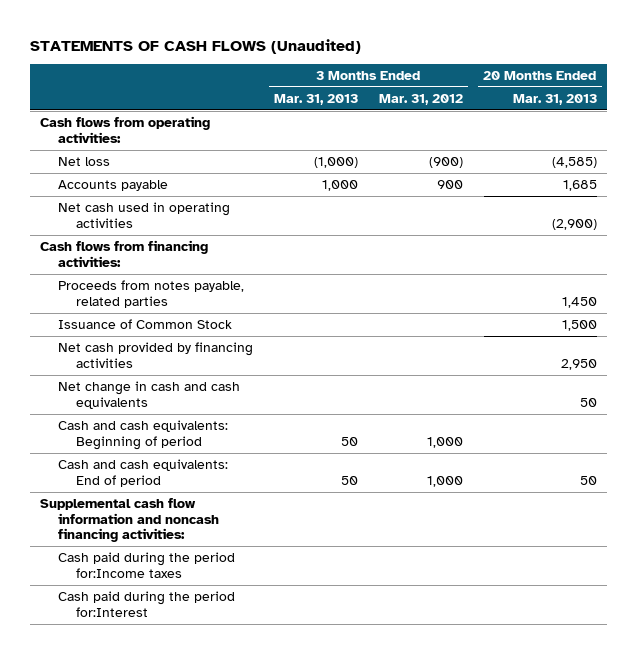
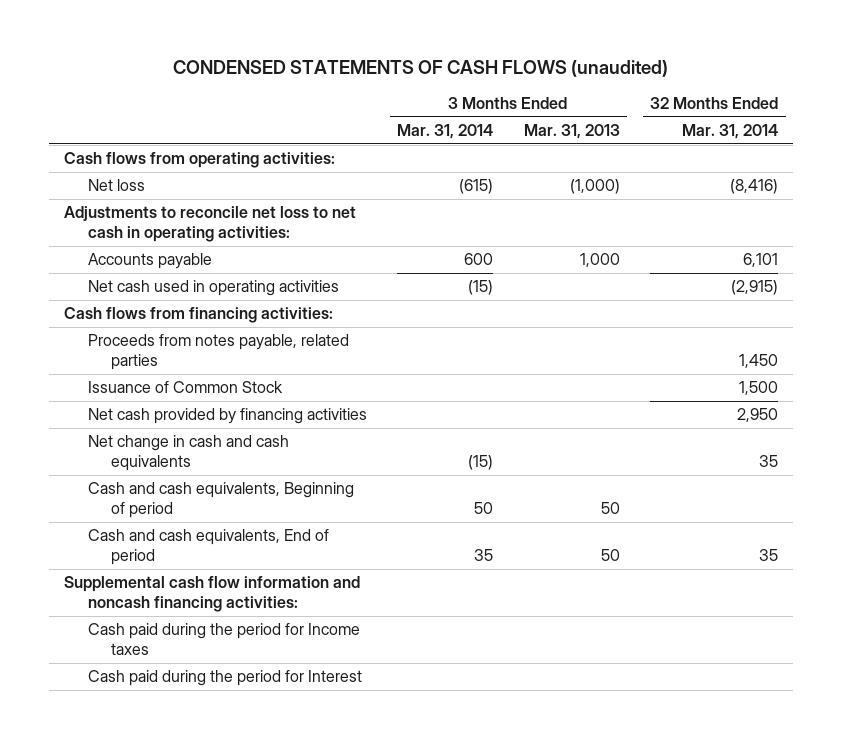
- STATEMENTS OF CASH FLOWS (Unaudited)
+ CONDENSED STATEMENTS OF CASH FLOWS (unaudited)
- | 3 Months Ended Mar. 31, 2013 | 3 Months Ended Mar. 31, 2012 | 20 Months Ended Mar. 31, 2013
+ | 3 Months Ended Mar. 31, 2014 | 3 Months Ended Mar. 31, 2013 | 32 Months Ended Mar. 31, 2014
+ Adjustments to reconcile net loss to net cash in operating activities:
- Cash and cash equivalents: Beginning of period | 50 | 1,000 |
- Cash and cash equivalents: End of period | 50 | 1,000 | 50
+ Cash and cash equivalents, Beginning of period | 50 | 50 |
+ Cash and cash equivalents, End of period | 35 | 50 | 35
- Cash paid during the period for:Income taxes
- Cash paid during the period for:Interest
+ Cash paid during the period for Income taxes
+ Cash paid during the period for Interest

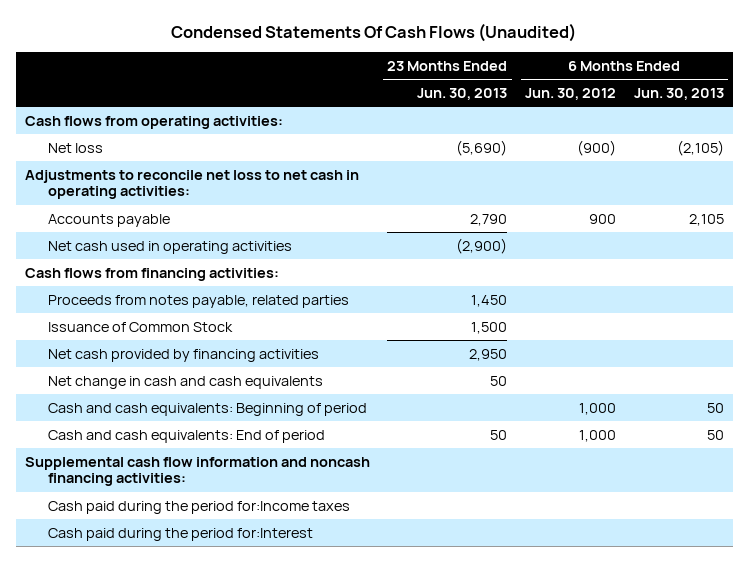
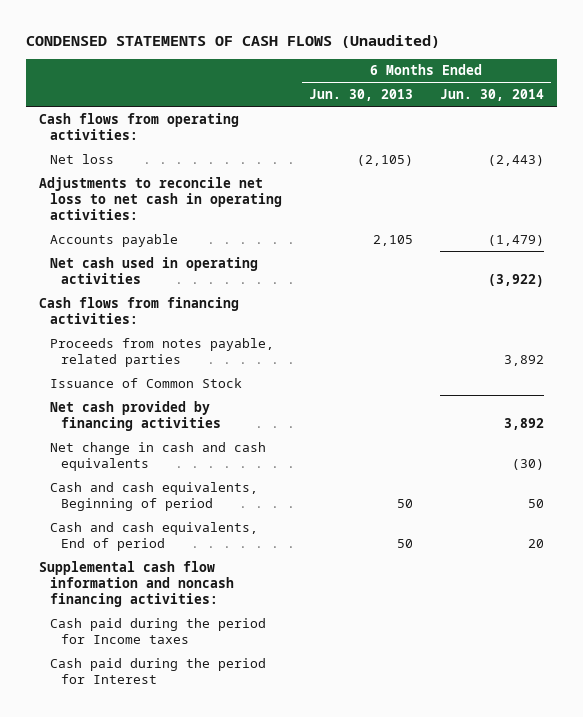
- Condensed Statements Of Cash Flows (Unaudited)
+ CONDENSED STATEMENTS OF CASH FLOWS (Unaudited)
- | 23 Months Ended Jun. 30, 2013 | 6 Months Ended Jun. 30, 2012 | 6 Months Ended Jun. 30, 2013
+ | 6 Months Ended Jun. 30, 2013 | 6 Months Ended Jun. 30, 2014
- Cash and cash equivalents: Beginning of period | | 1,000 | 50
- Cash and cash equivalents: End of period | 50 | 1,000 | 50
+ Cash and cash equivalents, Beginning of period | 50 | 50
+ Cash and cash equivalents, End of period | 50 | 20
- Cash paid during the period for:Income taxes
- Cash paid during the period for:Interest
+ Cash paid during the period for Income taxes
+ Cash paid during the period for Interest

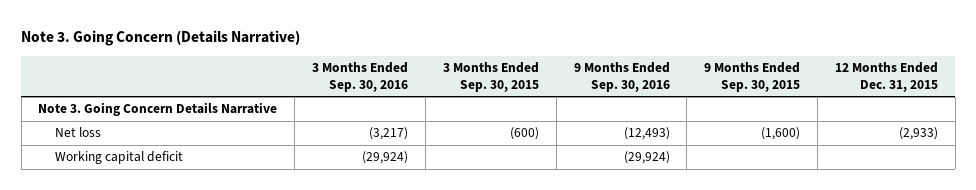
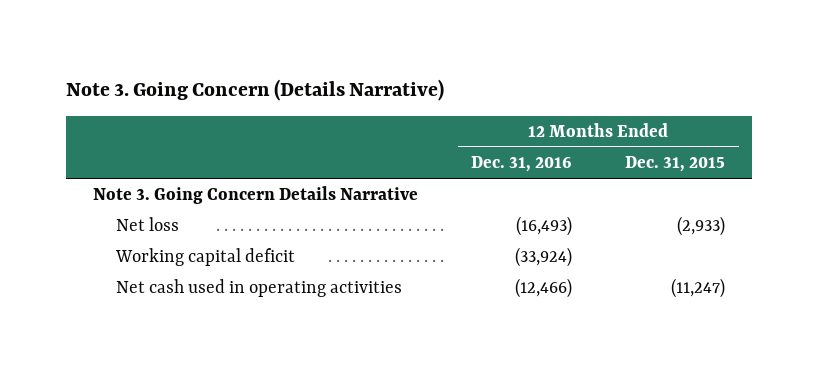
- | 3 Months Ended Sep. 30, 2016 | 3 Months Ended Sep. 30, 2015 | 9 Months Ended Sep. 30, 2016 | 9 Months Ended Sep. 30, 2015 | 12 Months Ended Dec. 31, 2015
+ | 12 Months Ended Dec. 31, 2016 | 12 Months Ended Dec. 31, 2015
+ Net cash used in operating activities | (12,466) | (11,247)

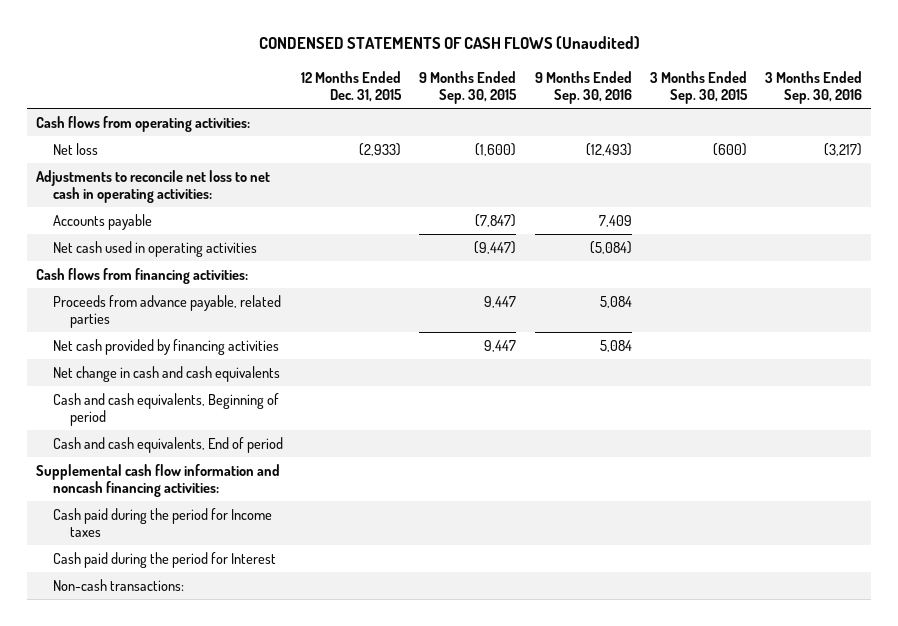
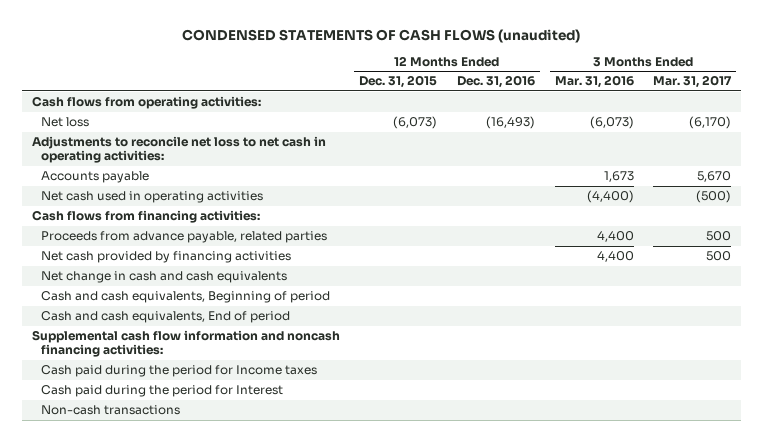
- CONDENSED STATEMENTS OF CASH FLOWS (Unaudited)
+ CONDENSED STATEMENTS OF CASH FLOWS (unaudited)
- | 12 Months Ended Dec. 31, 2015 | 9 Months Ended Sep. 30, 2015 | 9 Months Ended Sep. 30, 2016 | 3 Months Ended Sep. 30, 2015 | 3 Months Ended Sep. 30, 2016
+ | 12 Months Ended Dec. 31, 2015 | 12 Months Ended Dec. 31, 2016 | 3 Months Ended Mar. 31, 2016 | 3 Months Ended Mar. 31, 2017
- Net loss | (2,933) | (1,600) | (12,493) | (600) | (3,217)
+ Net loss | (6,073) | (16,493) | (6,073) | (6,170)
- Non-cash transactions:
+ Non-cash transactions

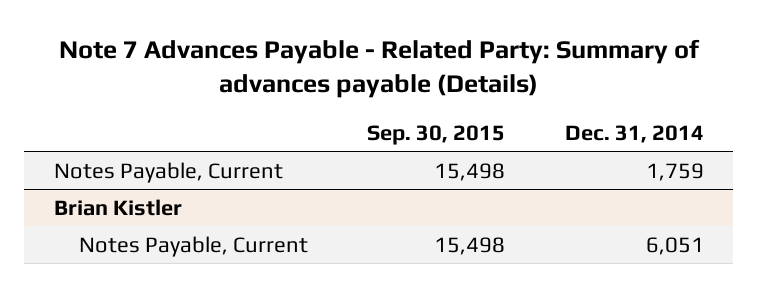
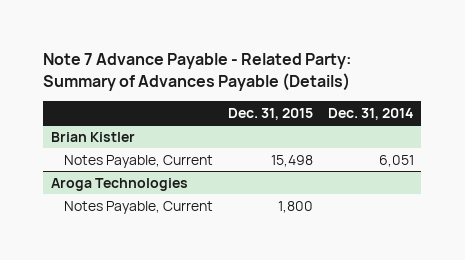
- Note 7 Advances Payable - Related Party: Summary of advances payable (Details)
+ Note 7 Advance Payable - Related Party: Summary of Advances Payable (Details)
- | Sep. 30, 2015 | Dec. 31, 2014
+ | Dec. 31, 2015 | Dec. 31, 2014
- Notes Payable, Current | 15,498 | 1,759
+ Aroga Technologies
+ Notes Payable, Current | 1,800 |

